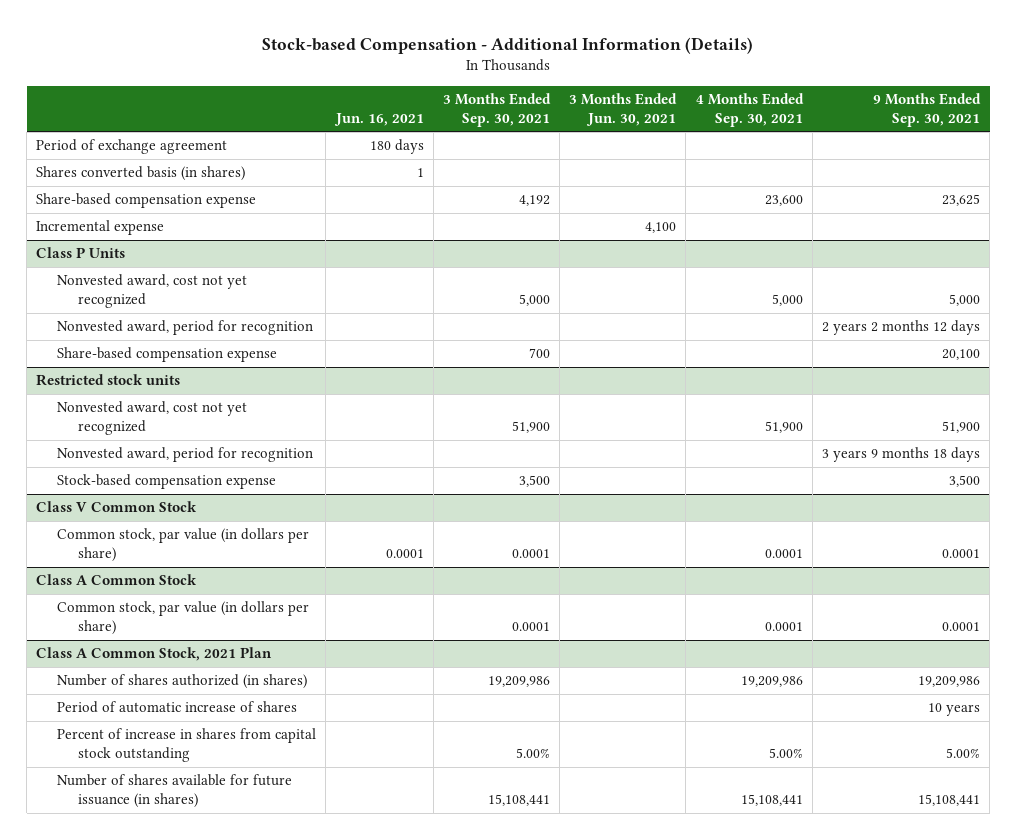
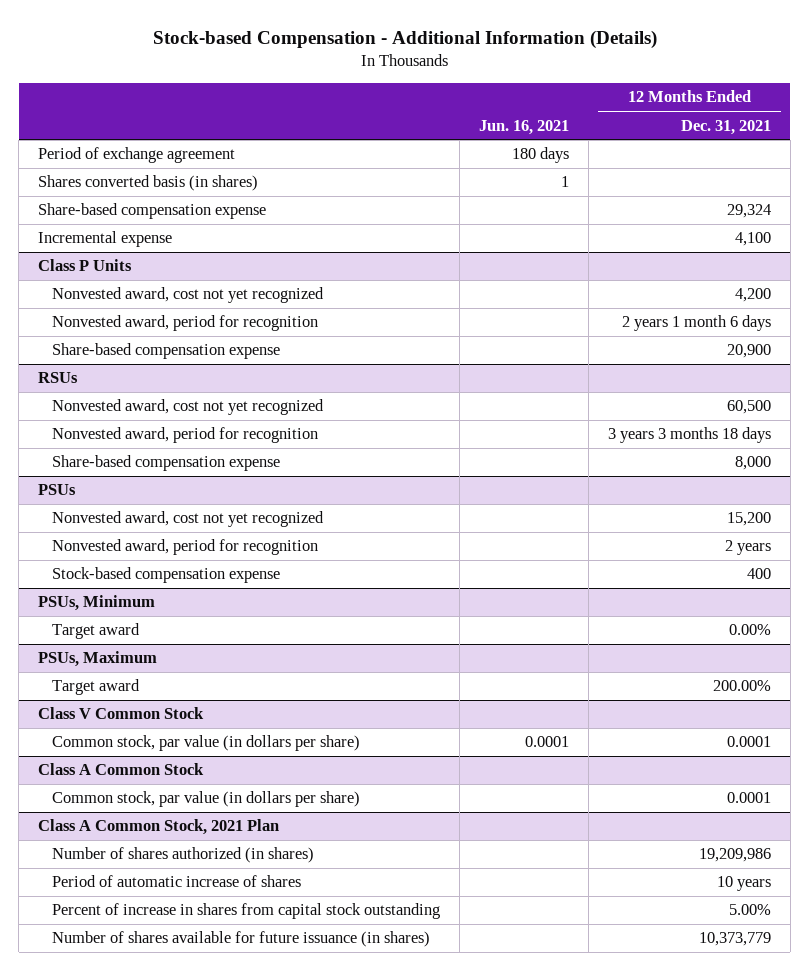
- | Jun. 16, 2021 | 3 Months Ended Sep. 30, 2021 | 3 Months Ended Jun. 30, 2021 | 4 Months Ended Sep. 30, 2021 | 9 Months Ended Sep. 30, 2021
+ | Jun. 16, 2021 | 12 Months Ended Dec. 31, 2021
- Restricted stock units
+ RSUs
- Stock-based compensation expense | | 3,500 | | | 3,500
+ Share-based compensation expense | | 8,000
+ PSUs
+ Nonvested award, cost not yet recognized | | 15,200
+ Nonvested award, period for recognition | | 2 years
+ Stock-based compensation expense | | 400
+ PSUs, Minimum
+ Target award | | 0.00%
+ PSUs, Maximum
+ Target award | | 200.00%

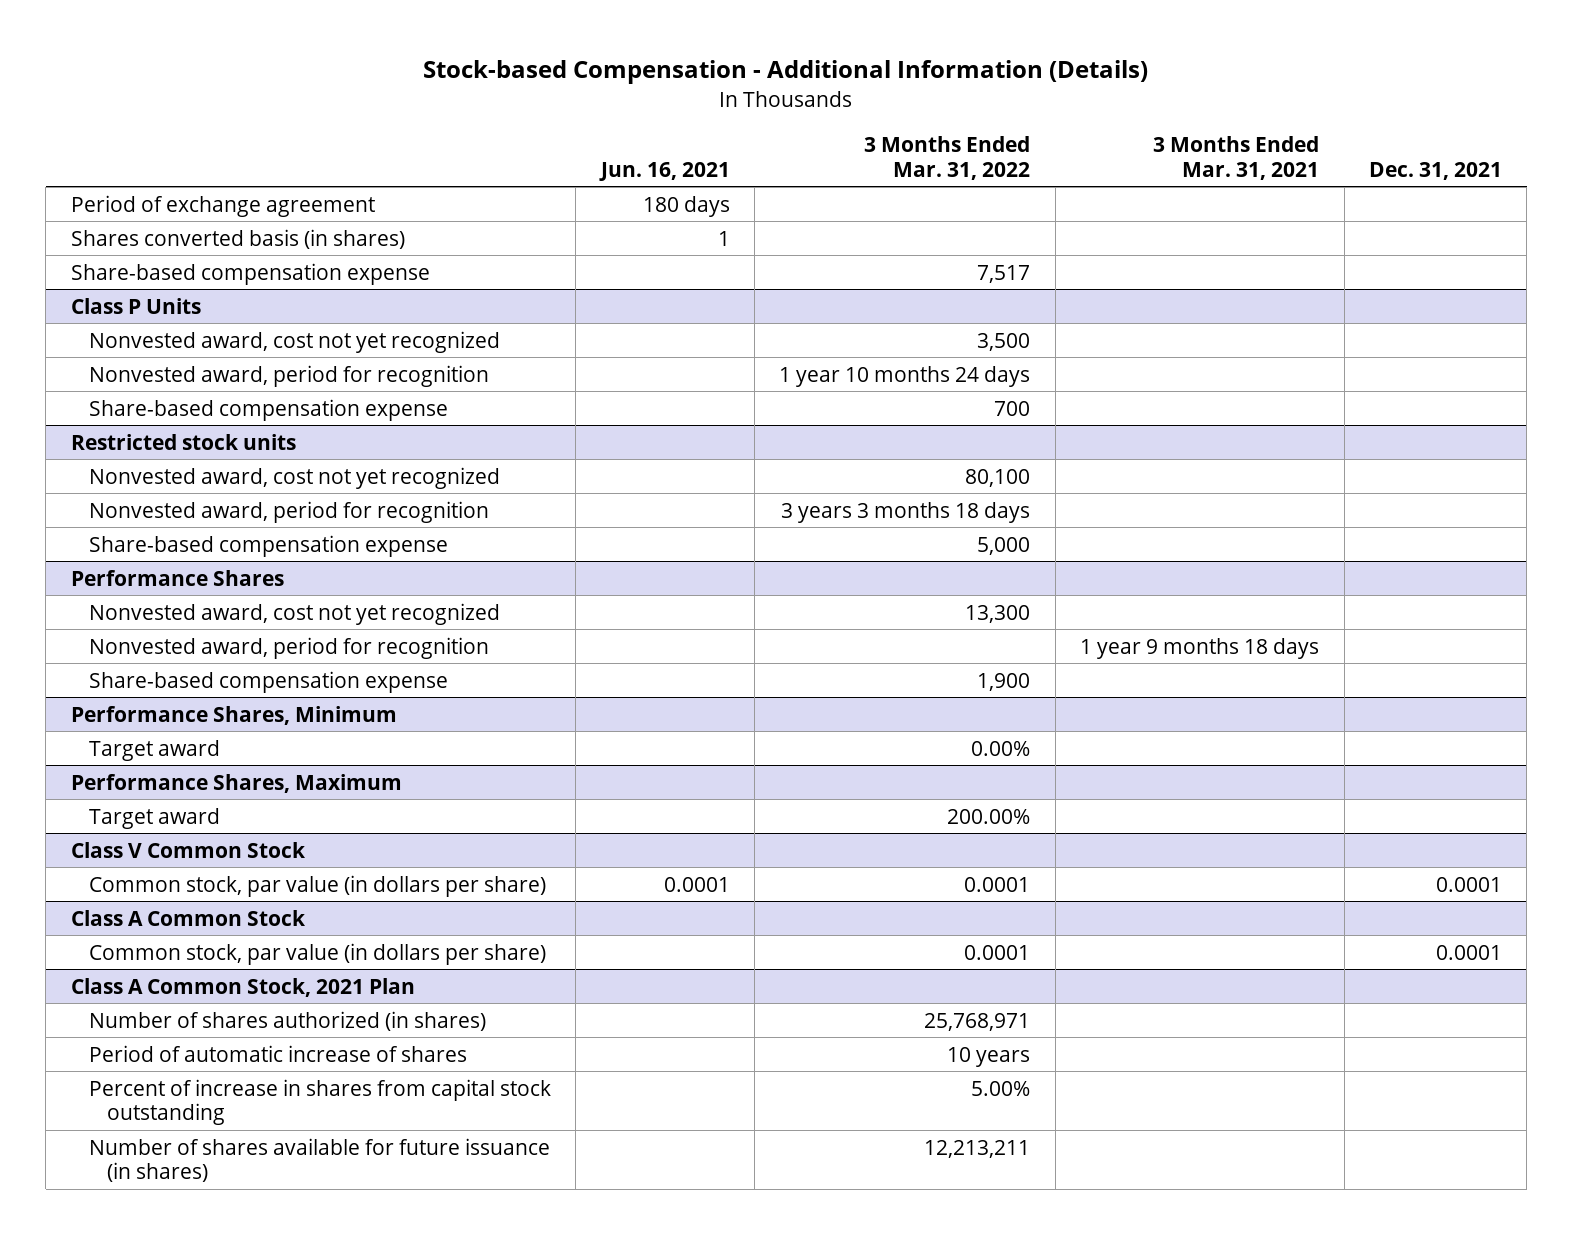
- | Jun. 16, 2021 | 12 Months Ended Dec. 31, 2021
+ | Jun. 16, 2021 | 3 Months Ended Mar. 31, 2022 | 3 Months Ended Mar. 31, 2021 | Dec. 31, 2021
- Incremental expense | | 4,100
- RSUs
+ Restricted stock units
- PSUs
+ Performance Shares
- Stock-based compensation expense | | 400
- PSUs, Minimum
- Target award | | 0.00%
- PSUs, Maximum
- Target award | | 200.00%
+ Share-based compensation expense | | 1,900 | |
+ Performance Shares, Minimum
+ Target award | | 0.00% | |
+ Performance Shares, Maximum
+ Target award | | 200.00% | |

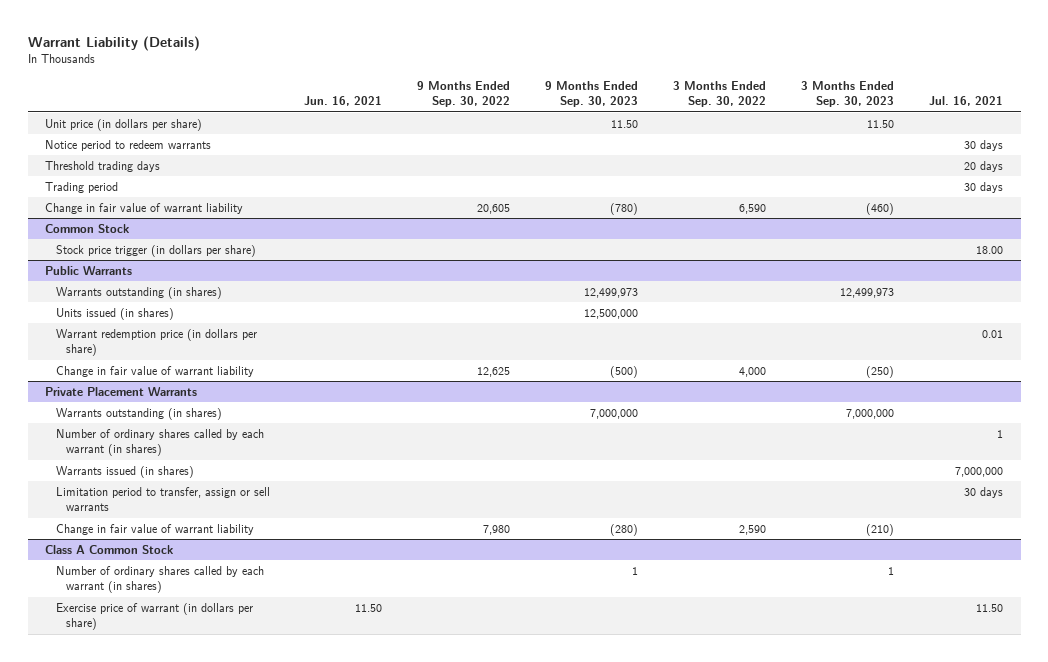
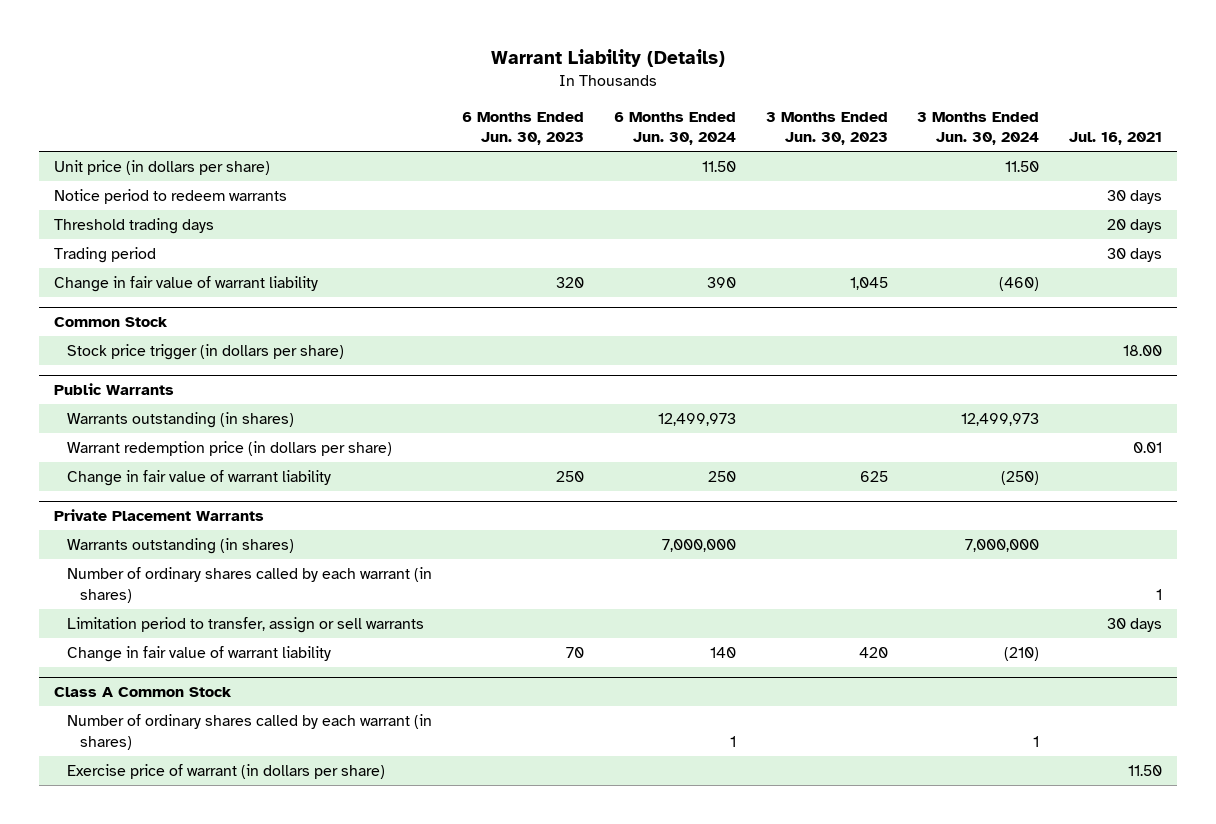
- | Jun. 16, 2021 | 9 Months Ended Sep. 30, 2022 | 9 Months Ended Sep. 30, 2023 | 3 Months Ended Sep. 30, 2022 | 3 Months Ended Sep. 30, 2023 | Jul. 16, 2021
+ | 6 Months Ended Jun. 30, 2023 | 6 Months Ended Jun. 30, 2024 | 3 Months Ended Jun. 30, 2023 | 3 Months Ended Jun. 30, 2024 | Jul. 16, 2021
@ Public Warrants
- Units issued (in shares) | | | 12,500,000 | | |
@ Private Placement Warrants
- Warrants issued (in shares) | | | | | | 7,000,000

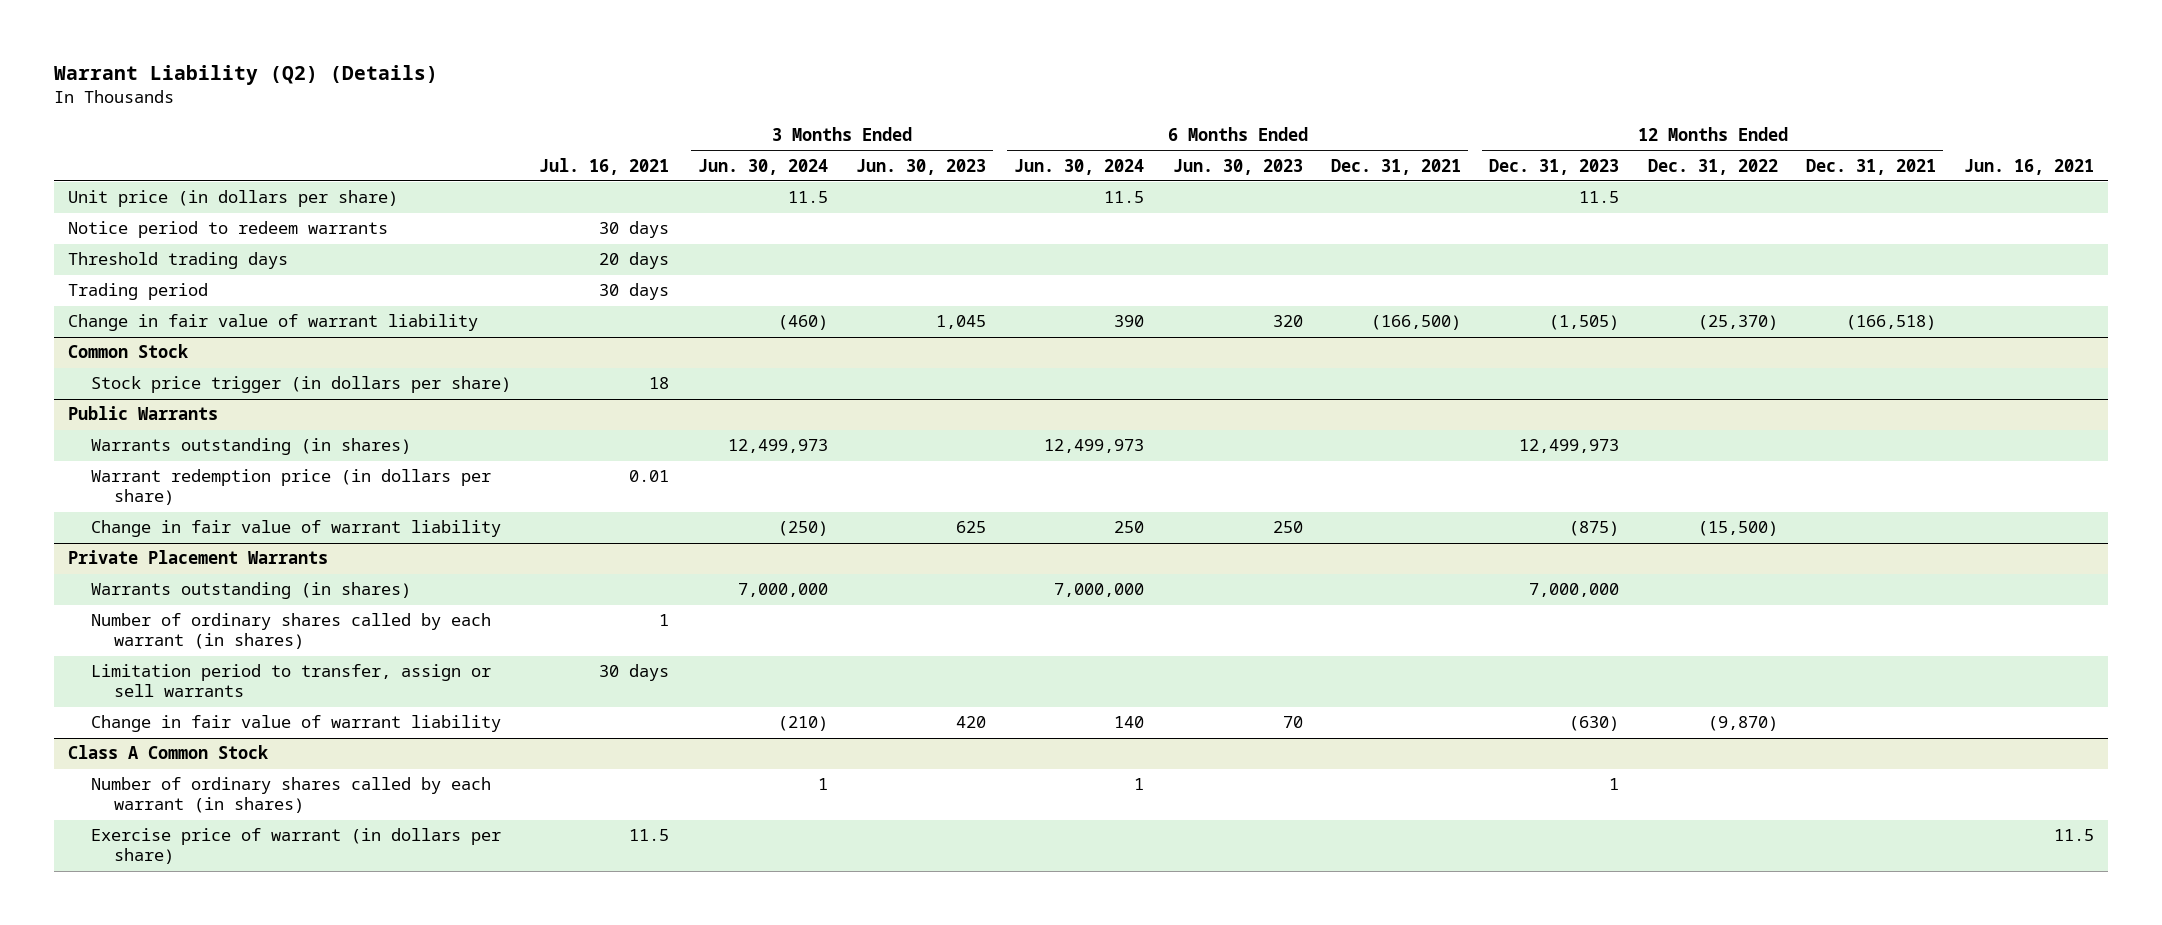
- Warrant Liability (Details)
+ Warrant Liability (Q2) (Details)
- | 6 Months Ended Jun. 30, 2023 | 6 Months Ended Jun. 30, 2024 | 3 Months Ended Jun. 30, 2023 | 3 Months Ended Jun. 30, 2024 | Jul. 16, 2021
+ | Jul. 16, 2021 | 3 Months Ended Jun. 30, 2024 | 3 Months Ended Jun. 30, 2023 | 6 Months Ended Jun. 30, 2024 | 6 Months Ended Jun. 30, 2023 | 6 Months Ended Dec. 31, 2021 | 12 Months Ended Dec. 31, 2023 | 12 Months Ended Dec. 31, 2022 | 12 Months Ended Dec. 31, 2021 | Jun. 16, 2021
- Unit price (in dollars per share) | | 11.50 | | 11.50 |
+ Unit price (in dollars per share) | | 11.5 | | 11.5 | | | 11.5 | | |
@ Common Stock
- Stock price trigger (in dollars per share) | | | | | 18.00
+ Stock price trigger (in dollars per share) | 18 | | | | | | | | |
@ Class A Common Stock
- Exercise price of warrant (in dollars per share) | | | | | 11.50
+ Exercise price of warrant (in dollars per share) | 11.5 | | | | | | | | | 11.5

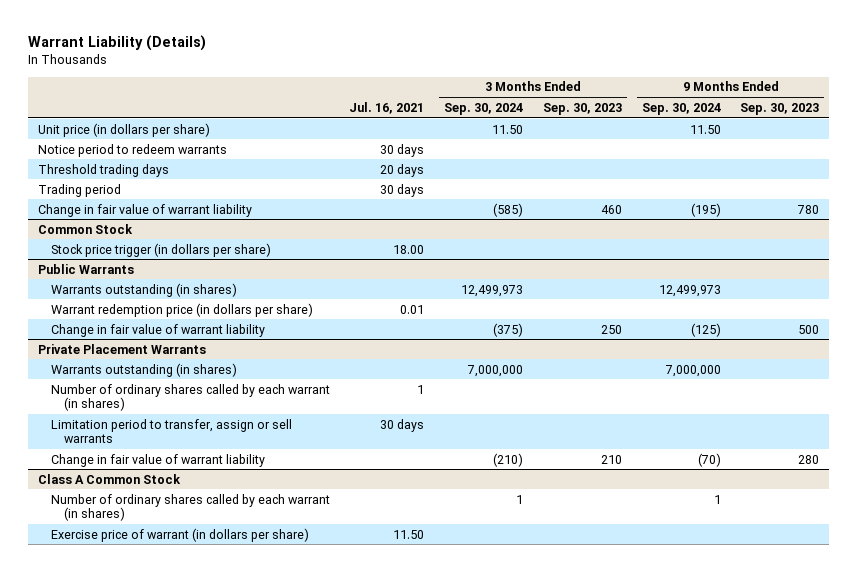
- Warrant Liability (Q2) (Details)
+ Warrant Liability (Details)
- | Jul. 16, 2021 | 3 Months Ended Jun. 30, 2024 | 3 Months Ended Jun. 30, 2023 | 6 Months Ended Jun. 30, 2024 | 6 Months Ended Jun. 30, 2023 | 6 Months Ended Dec. 31, 2021 | 12 Months Ended Dec. 31, 2023 | 12 Months Ended Dec. 31, 2022 | 12 Months Ended Dec. 31, 2021 | Jun. 16, 2021
+ | Jul. 16, 2021 | 3 Months Ended Sep. 30, 2024 | 3 Months Ended Sep. 30, 2023 | 9 Months Ended Sep. 30, 2024 | 9 Months Ended Sep. 30, 2023
@ Common Stock
- Stock price trigger (in dollars per share) | 18 | | | | | | | | |
+ Stock price trigger (in dollars per share) | 18.00 | | | |
@ Class A Common Stock
- Exercise price of warrant (in dollars per share) | 11.5 | | | | | | | | | 11.5
+ Exercise price of warrant (in dollars per share) | 11.50 | | | |

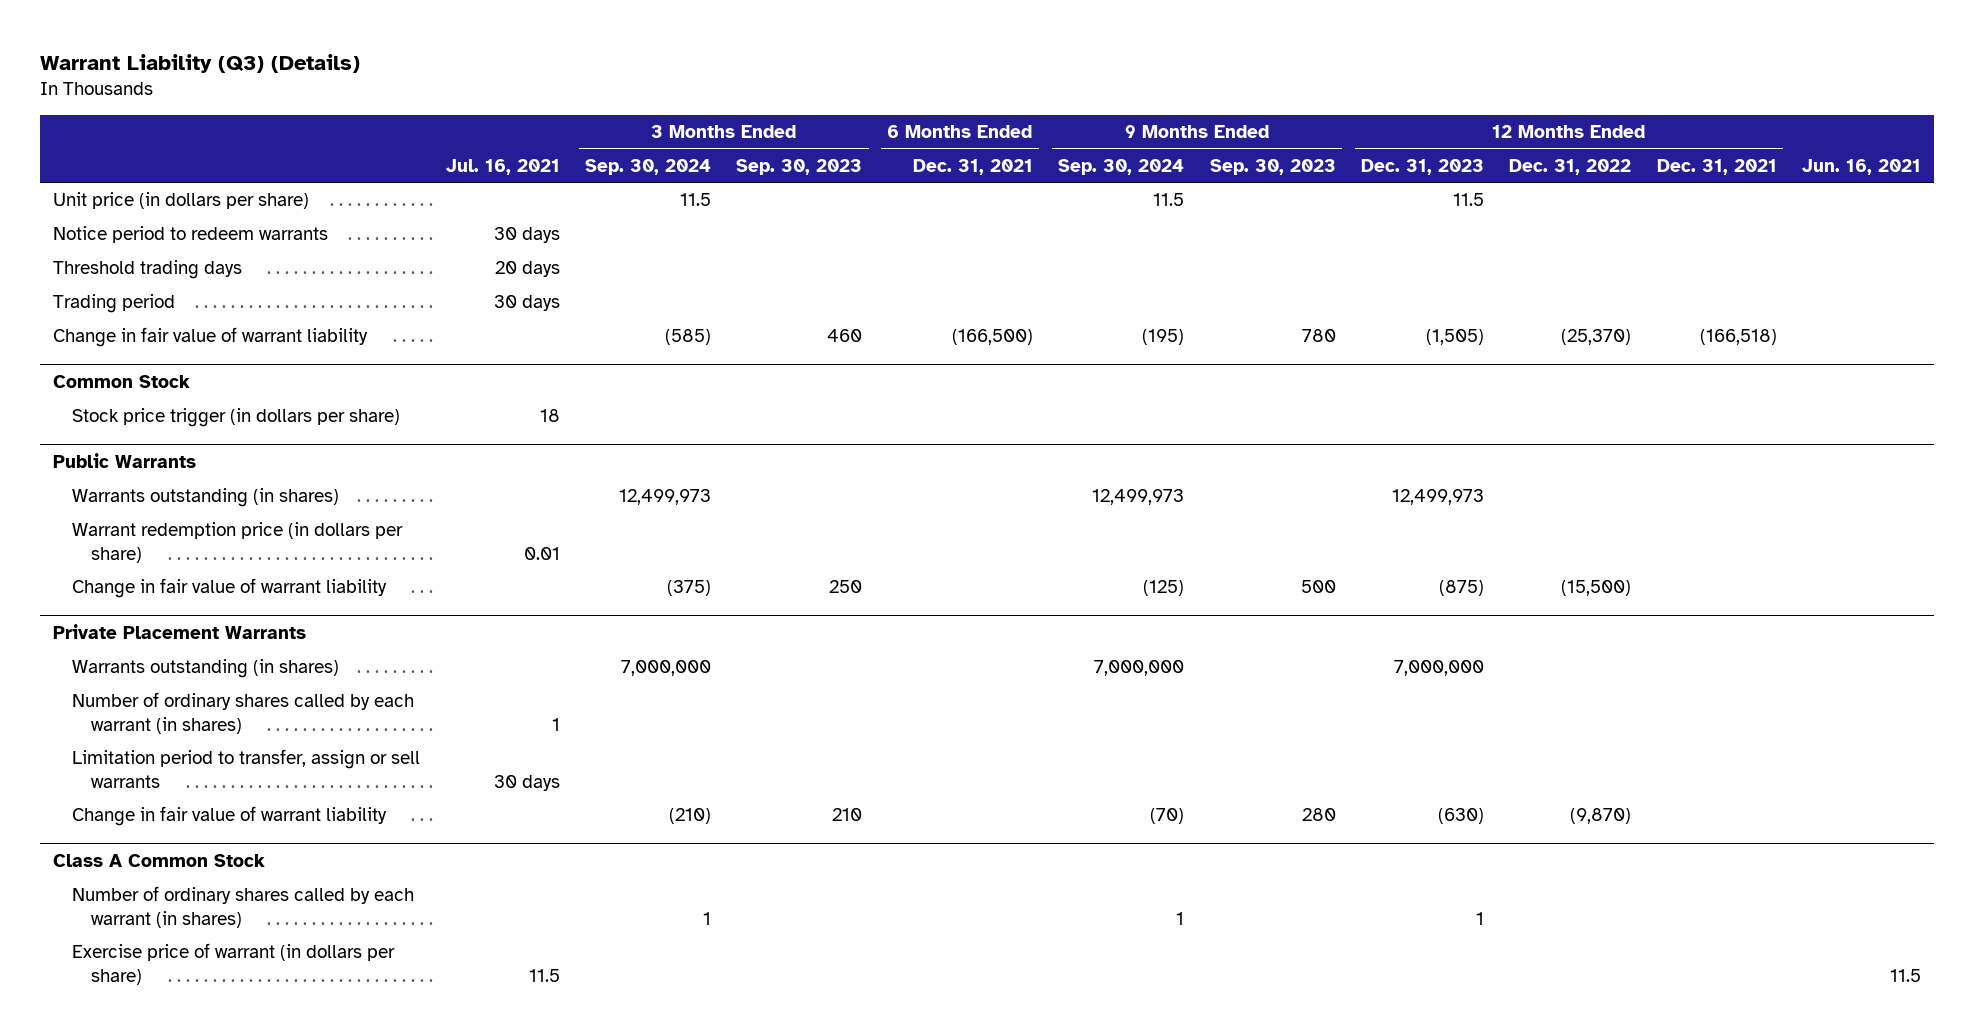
- Warrant Liability (Details)
+ Warrant Liability (Q3) (Details)
- | Jul. 16, 2021 | 3 Months Ended Sep. 30, 2024 | 3 Months Ended Sep. 30, 2023 | 9 Months Ended Sep. 30, 2024 | 9 Months Ended Sep. 30, 2023
+ | Jul. 16, 2021 | 3 Months Ended Sep. 30, 2024 | 3 Months Ended Sep. 30, 2023 | 6 Months Ended Dec. 31, 2021 | 9 Months Ended Sep. 30, 2024 | 9 Months Ended Sep. 30, 2023 | 12 Months Ended Dec. 31, 2023 | 12 Months Ended Dec. 31, 2022 | 12 Months Ended Dec. 31, 2021 | Jun. 16, 2021
- Unit price (in dollars per share) | | 11.50 | | 11.50 |
+ Unit price (in dollars per share) | | 11.5 | | | 11.5 | | 11.5 | | |
@ Common Stock
- Stock price trigger (in dollars per share) | 18.00 | | | |
+ Stock price trigger (in dollars per share) | 18 | | | | | | | | |
@ Class A Common Stock
- Exercise price of warrant (in dollars per share) | 11.50 | | | |
+ Exercise price of warrant (in dollars per share) | 11.5 | | | | | | | | | 11.5

